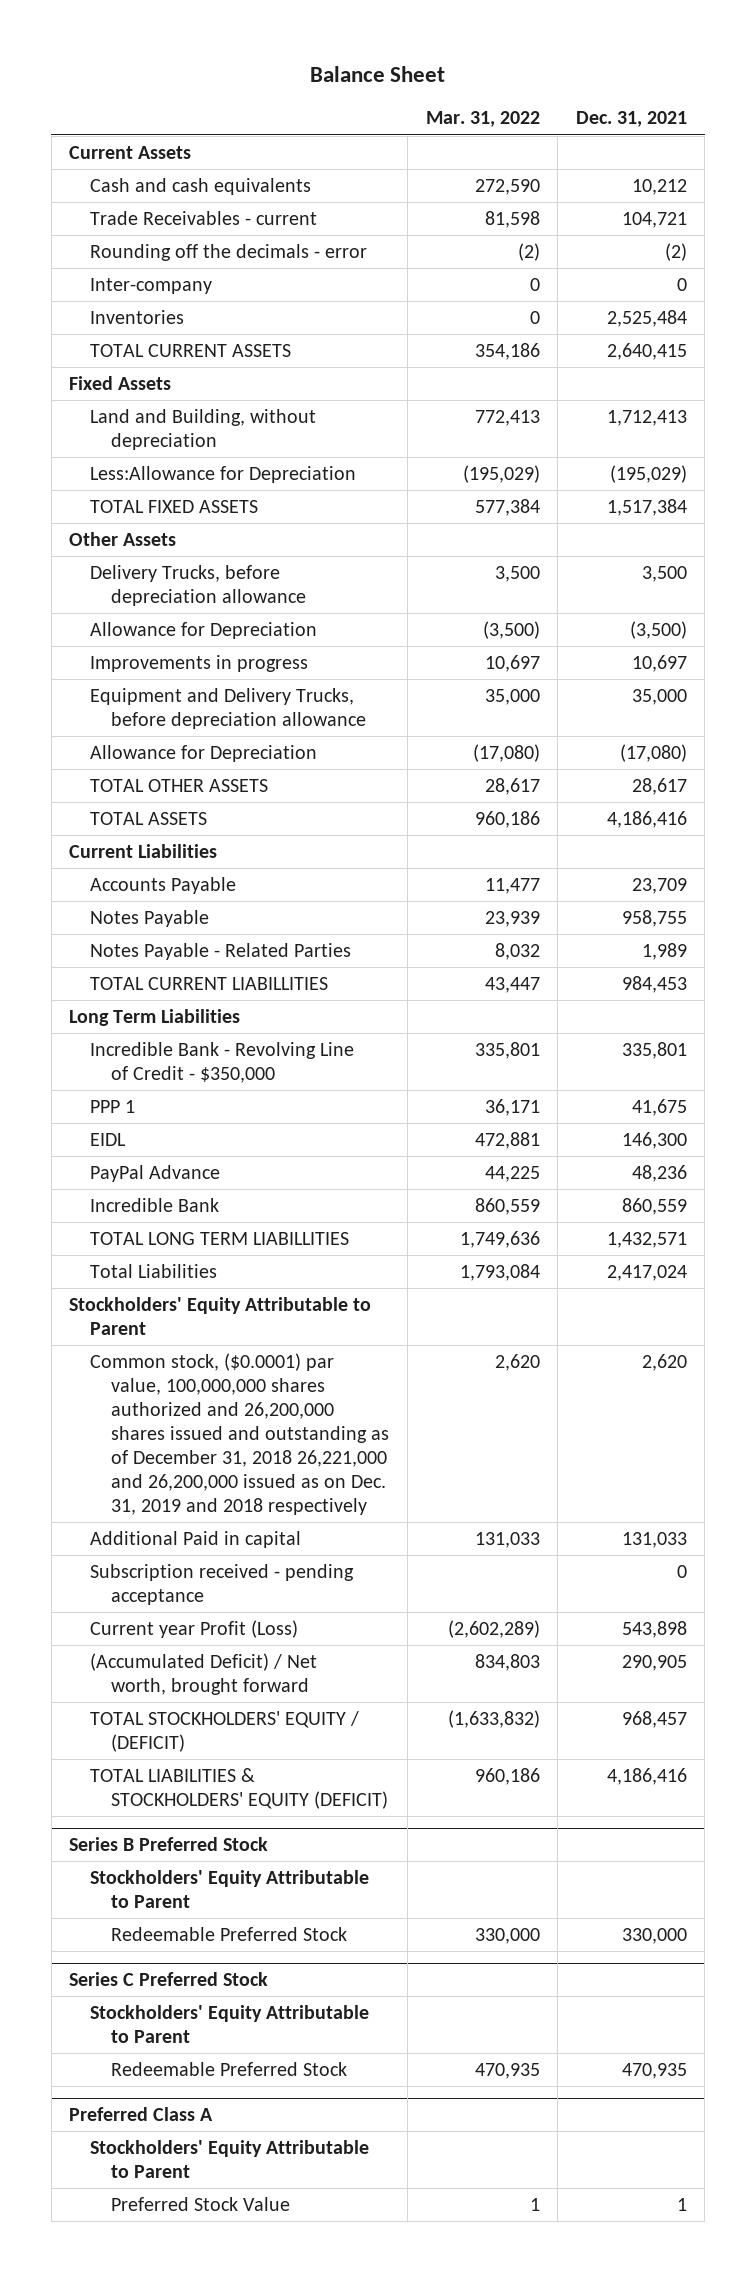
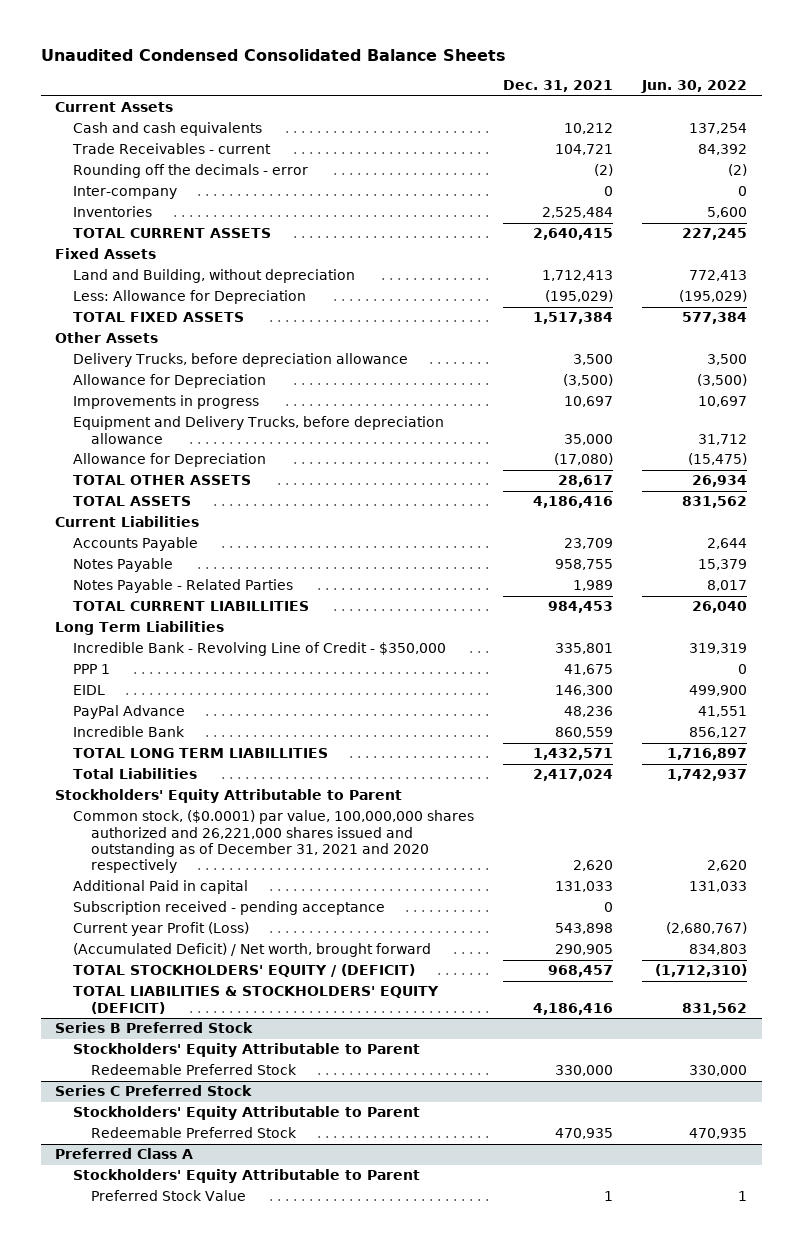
- Balance Sheet
+ Unaudited Condensed Consolidated Balance Sheets
- | Mar. 31, 2022 | Dec. 31, 2021
+ | Dec. 31, 2021 | Jun. 30, 2022
- Less:Allowance for Depreciation | (195,029) | (195,029)
+ Less: Allowance for Depreciation | (195,029) | (195,029)
- Common stock, ($0.0001) par value, 100,000,000 shares authorized and 26,200,000 shares issued and outstanding as of December 31, 2018 26,221,000 and 26,200,000 issued as on Dec. 31, 2019 and 2018 respectively | 2,620 | 2,620
+ Common stock, ($0.0001) par value, 100,000,000 shares authorized and 26,221,000 shares issued and outstanding as of December 31, 2021 and 2020 respectively | 2,620 | 2,620

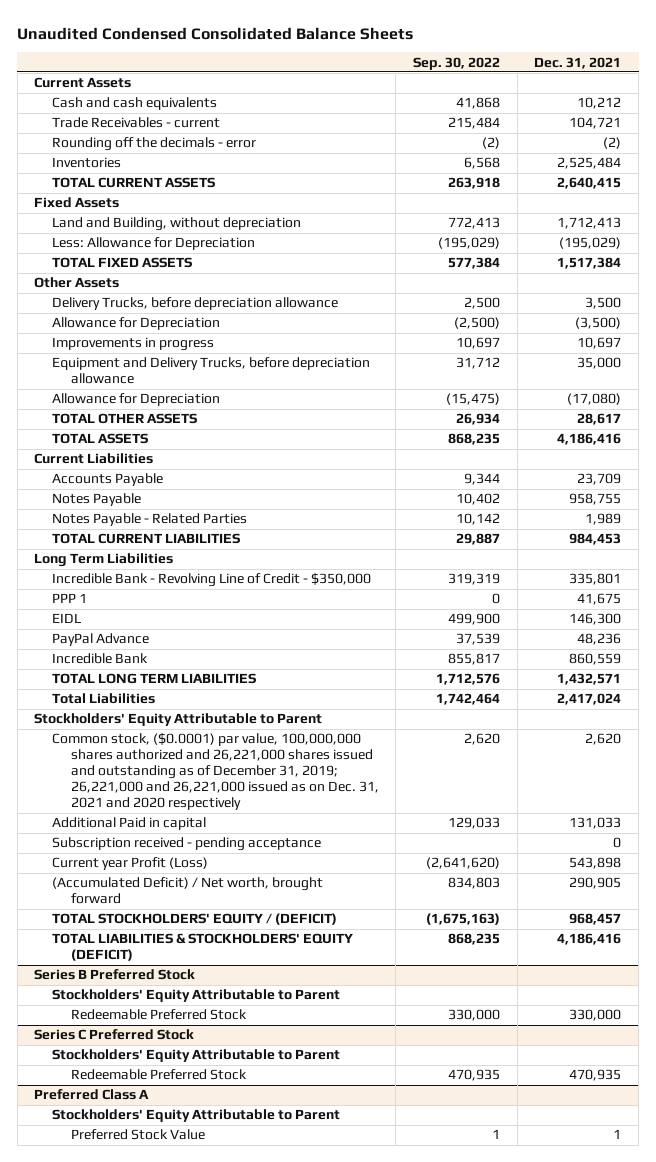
- | Dec. 31, 2021 | Jun. 30, 2022
+ | Sep. 30, 2022 | Dec. 31, 2021
- Inter-company | 0 | 0
- TOTAL CURRENT LIABILLITIES | 984,453 | 26,040
+ TOTAL CURRENT LIABILITIES | 29,887 | 984,453
- TOTAL LONG TERM LIABILLITIES | 1,432,571 | 1,716,897
+ TOTAL LONG TERM LIABILITIES | 1,712,576 | 1,432,571
- Common stock, ($0.0001) par value, 100,000,000 shares authorized and 26,221,000 shares issued and outstanding as of December 31, 2021 and 2020 respectively | 2,620 | 2,620
+ Common stock, ($0.0001) par value, 100,000,000 shares authorized and 26,221,000 shares issued and outstanding as of December 31, 2019; 26,221,000 and 26,221,000 issued as on Dec. 31, 2021 and 2020 respectively | 2,620 | 2,620

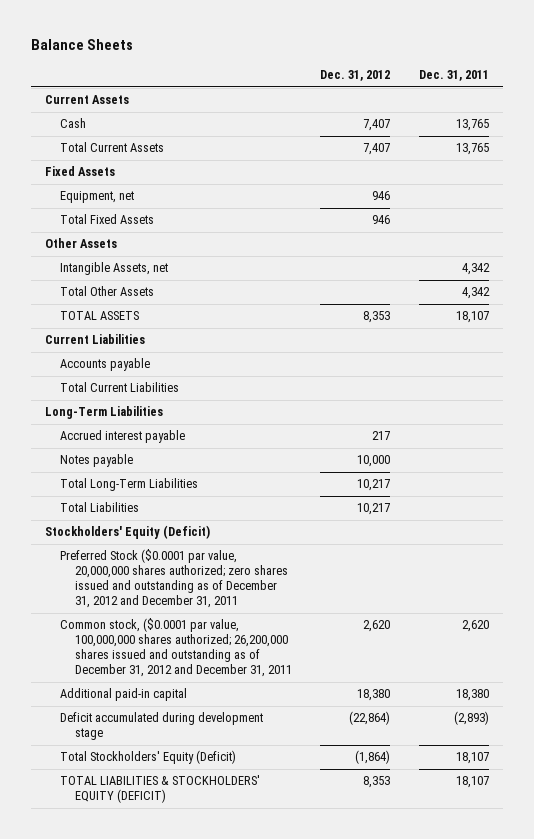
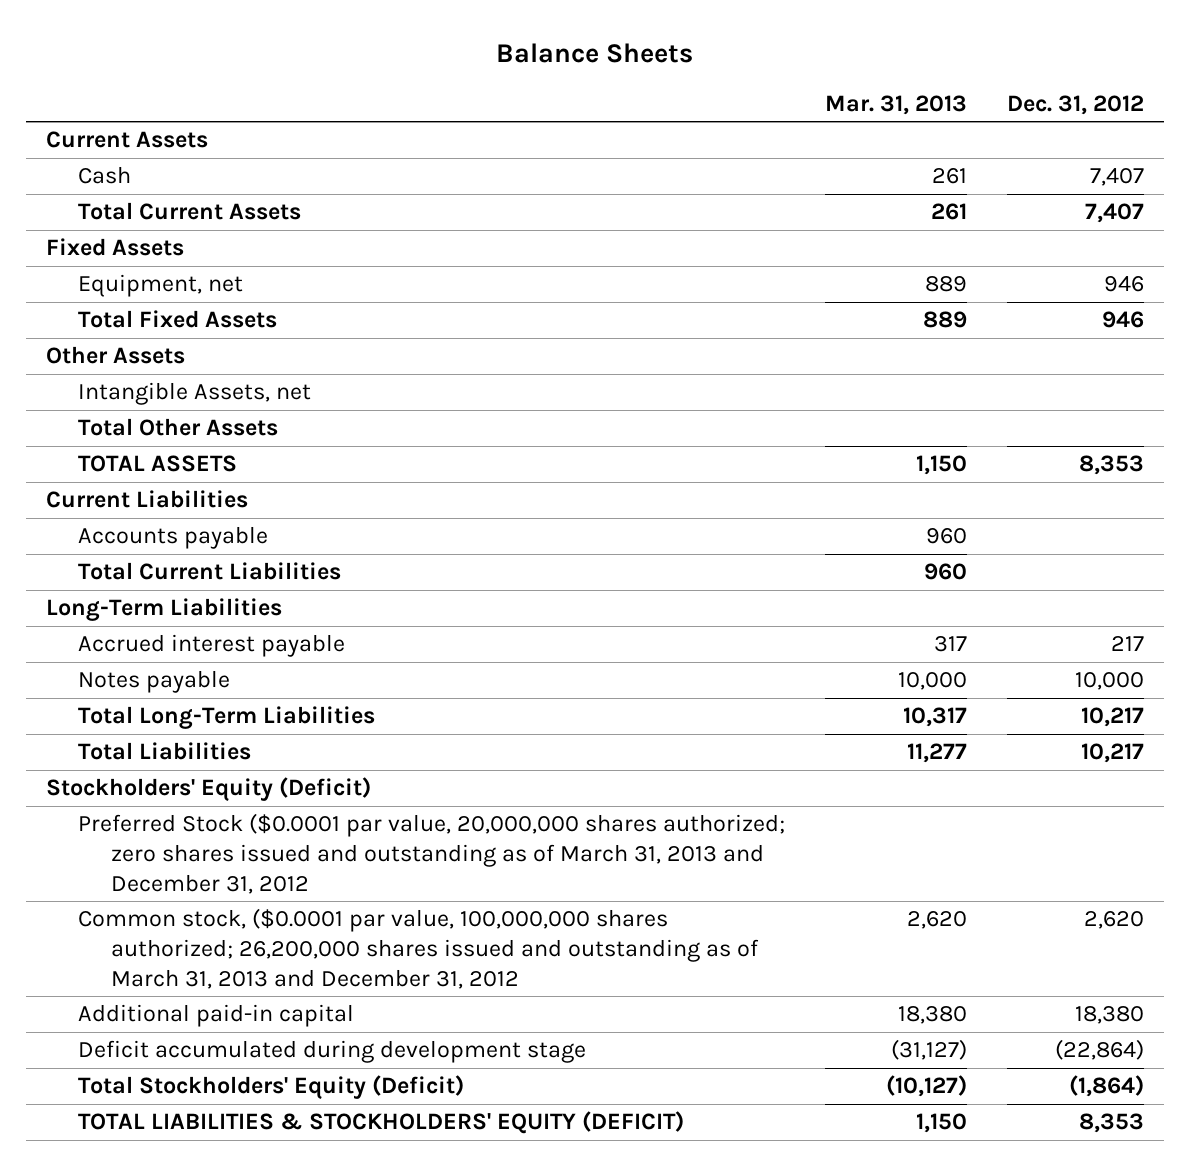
- | Dec. 31, 2012 | Dec. 31, 2011
+ | Mar. 31, 2013 | Dec. 31, 2012
- Preferred Stock ($0.0001 par value, 20,000,000 shares authorized; zero shares issued and outstanding as of December 31, 2012 and December 31, 2011
- Common stock, ($0.0001 par value, 100,000,000 shares authorized; 26,200,000 shares issued and outstanding as of December 31, 2012 and December 31, 2011 | 2,620 | 2,620
+ Preferred Stock ($0.0001 par value, 20,000,000 shares authorized; zero shares issued and outstanding as of March 31, 2013 and December 31, 2012
+ Common stock, ($0.0001 par value, 100,000,000 shares authorized; 26,200,000 shares issued and outstanding as of March 31, 2013 and December 31, 2012 | 2,620 | 2,620

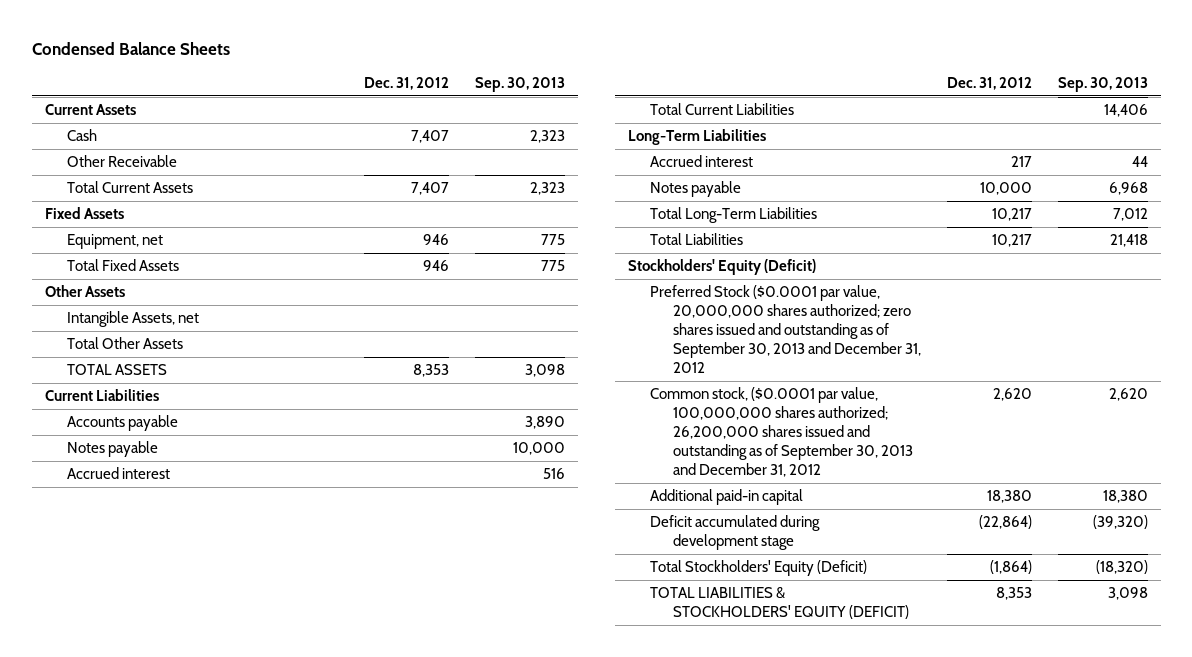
- Balance Sheets
+ Condensed Balance Sheets
- | Mar. 31, 2013 | Dec. 31, 2012
+ | Dec. 31, 2012 | Sep. 30, 2013
+ Other Receivable
+ Notes payable | | 10,000
+ Accrued interest | | 516
- Accrued interest payable | 317 | 217
+ Accrued interest | 217 | 44
- Preferred Stock ($0.0001 par value, 20,000,000 shares authorized; zero shares issued and outstanding as of March 31, 2013 and December 31, 2012
- Common stock, ($0.0001 par value, 100,000,000 shares authorized; 26,200,000 shares issued and outstanding as of March 31, 2013 and December 31, 2012 | 2,620 | 2,620
+ Preferred Stock ($0.0001 par value, 20,000,000 shares authorized; zero shares issued and outstanding as of September 30, 2013 and December 31, 2012
+ Common stock, ($0.0001 par value, 100,000,000 shares authorized; 26,200,000 shares issued and outstanding as of September 30, 2013 and December 31, 2012 | 2,620 | 2,620

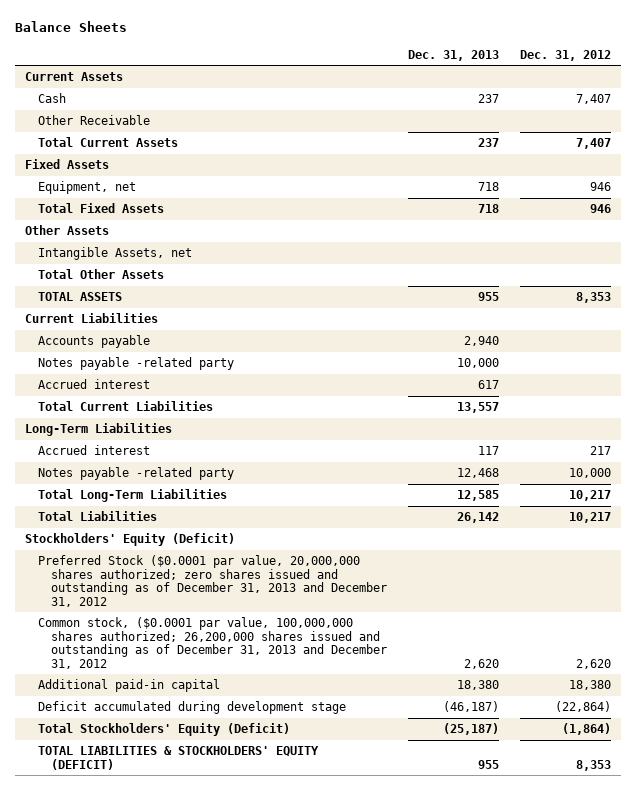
- Condensed Balance Sheets
+ Balance Sheets
- | Dec. 31, 2012 | Sep. 30, 2013
+ | Dec. 31, 2013 | Dec. 31, 2012
- Notes payable | | 10,000
+ Notes payable -related party | 10,000 |
- Notes payable | 10,000 | 6,968
+ Notes payable -related party | 12,468 | 10,000
- Preferred Stock ($0.0001 par value, 20,000,000 shares authorized; zero shares issued and outstanding as of September 30, 2013 and December 31, 2012
- Common stock, ($0.0001 par value, 100,000,000 shares authorized; 26,200,000 shares issued and outstanding as of September 30, 2013 and December 31, 2012 | 2,620 | 2,620
+ Preferred Stock ($0.0001 par value, 20,000,000 shares authorized; zero shares issued and outstanding as of December 31, 2013 and December 31, 2012
+ Common stock, ($0.0001 par value, 100,000,000 shares authorized; 26,200,000 shares issued and outstanding as of December 31, 2013 and December 31, 2012 | 2,620 | 2,620

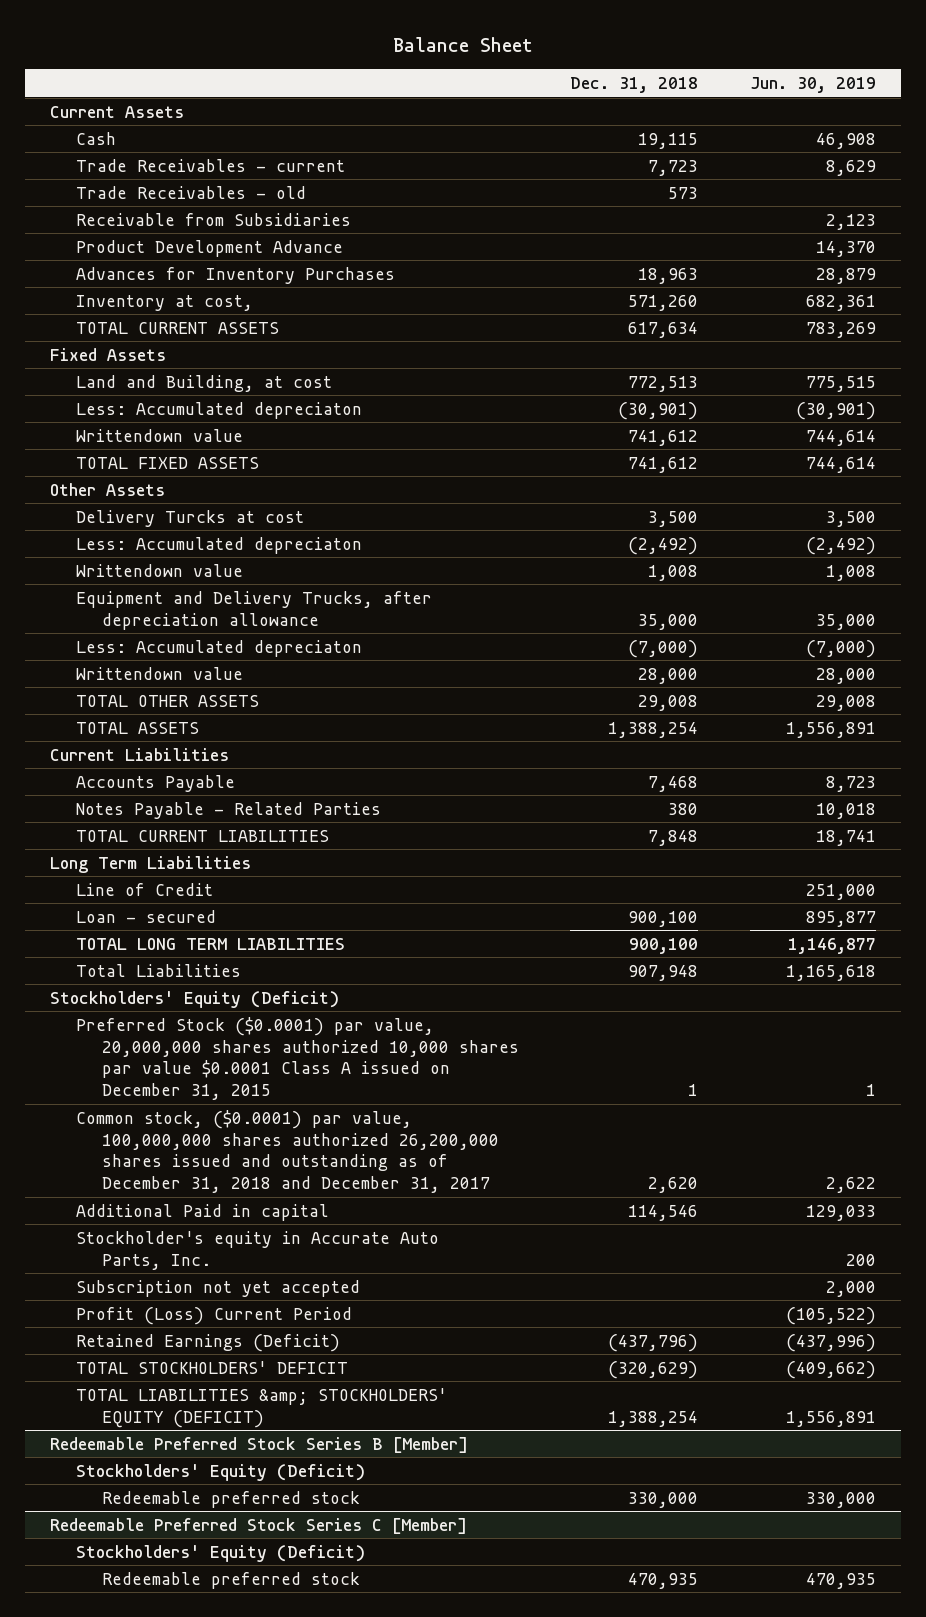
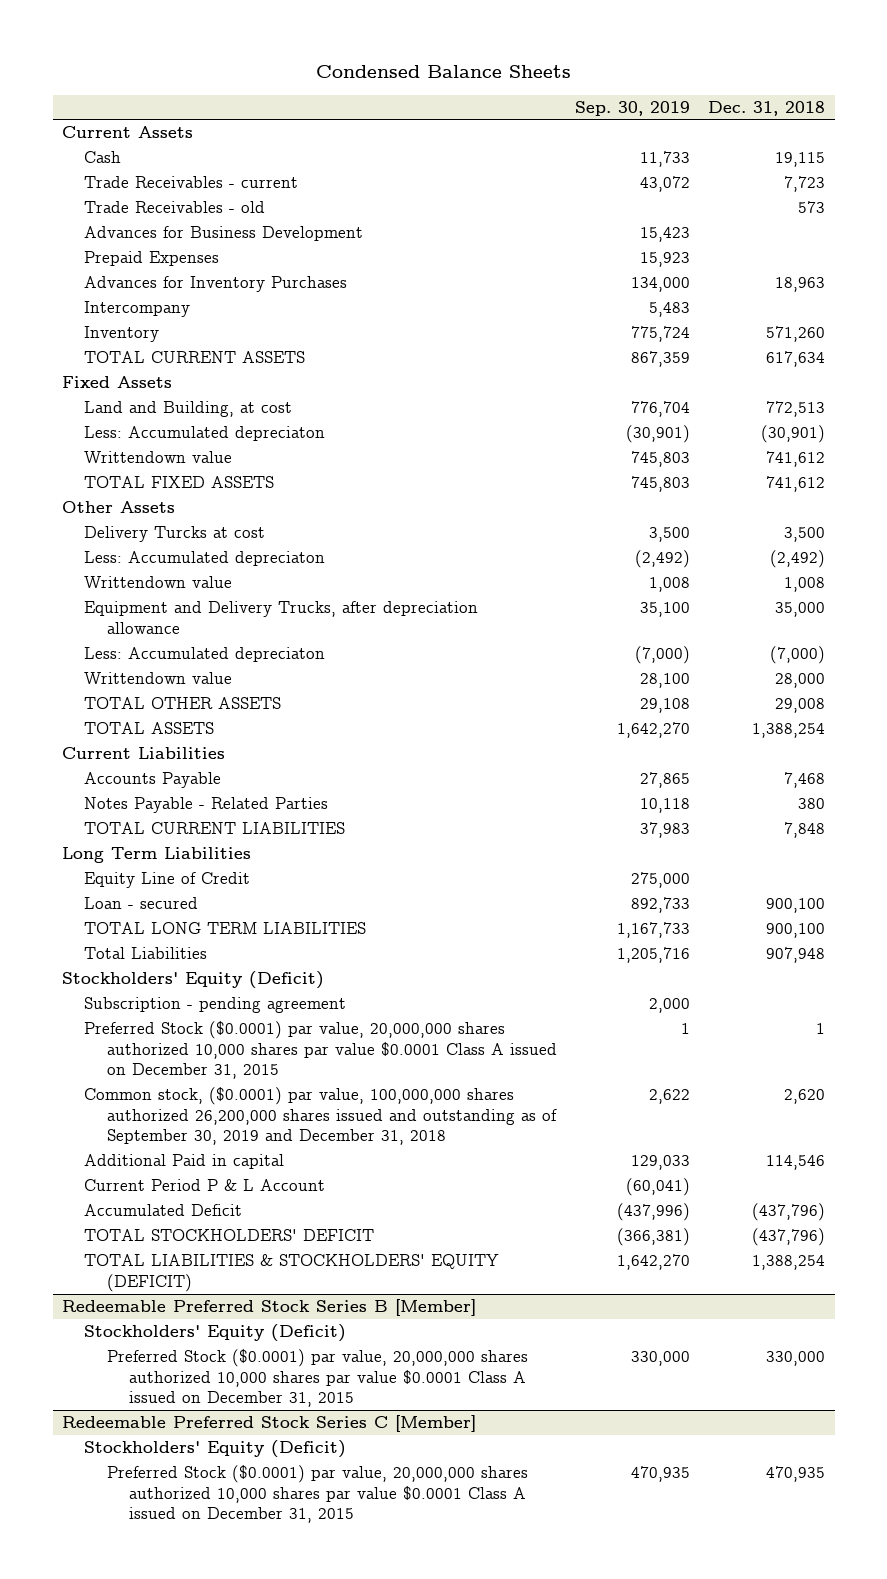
- Balance Sheet
+ Condensed Balance Sheets
- | Dec. 31, 2018 | Jun. 30, 2019
+ | Sep. 30, 2019 | Dec. 31, 2018
- Receivable from Subsidiaries | | 2,123
- Product Development Advance | | 14,370
+ Advances for Business Development | 15,423 |
+ Prepaid Expenses | 15,923 |
- Inventory at cost, | 571,260 | 682,361
+ Intercompany | 5,483 |
+ Inventory | 775,724 | 571,260
- Line of Credit | | 251,000
+ Equity Line of Credit | 275,000 |
+ Subscription - pending agreement | 2,000 |
- Common stock, ($0.0001) par value, 100,000,000 shares authorized 26,200,000 shares issued and outstanding as of December 31, 2018 and December 31, 2017 | 2,620 | 2,622
+ Common stock, ($0.0001) par value, 100,000,000 shares authorized 26,200,000 shares issued and outstanding as of September 30, 2019 and December 31, 2018 | 2,622 | 2,620
- Stockholder's equity in Accurate Auto Parts, Inc. | | 200
- Subscription not yet accepted | | 2,000
- Profit (Loss) Current Period | | (105,522)
- Retained Earnings (Deficit) | (437,796) | (437,996)
- TOTAL STOCKHOLDERS' DEFICIT | (320,629) | (409,662)
- TOTAL LIABILITIES &amp; STOCKHOLDERS' EQUITY (DEFICIT) | 1,388,254 | 1,556,891
+ Current Period P & L Account | (60,041) |
+ Accumulated Deficit | (437,996) | (437,796)
+ TOTAL STOCKHOLDERS' DEFICIT | (366,381) | (437,796)
+ TOTAL LIABILITIES & STOCKHOLDERS' EQUITY (DEFICIT) | 1,642,270 | 1,388,254
@ Redeemable Preferred Stock Series B [Member]
- Redeemable preferred stock | 330,000 | 330,000
+ Preferred Stock ($0.0001) par value, 20,000,000 shares authorized 10,000 shares par value $0.0001 Class A issued on December 31, 2015 | 330,000 | 330,000
@ Redeemable Preferred Stock Series C [Member]
- Redeemable preferred stock | 470,935 | 470,935
+ Preferred Stock ($0.0001) par value, 20,000,000 shares authorized 10,000 shares par value $0.0001 Class A issued on December 31, 2015 | 470,935 | 470,935

